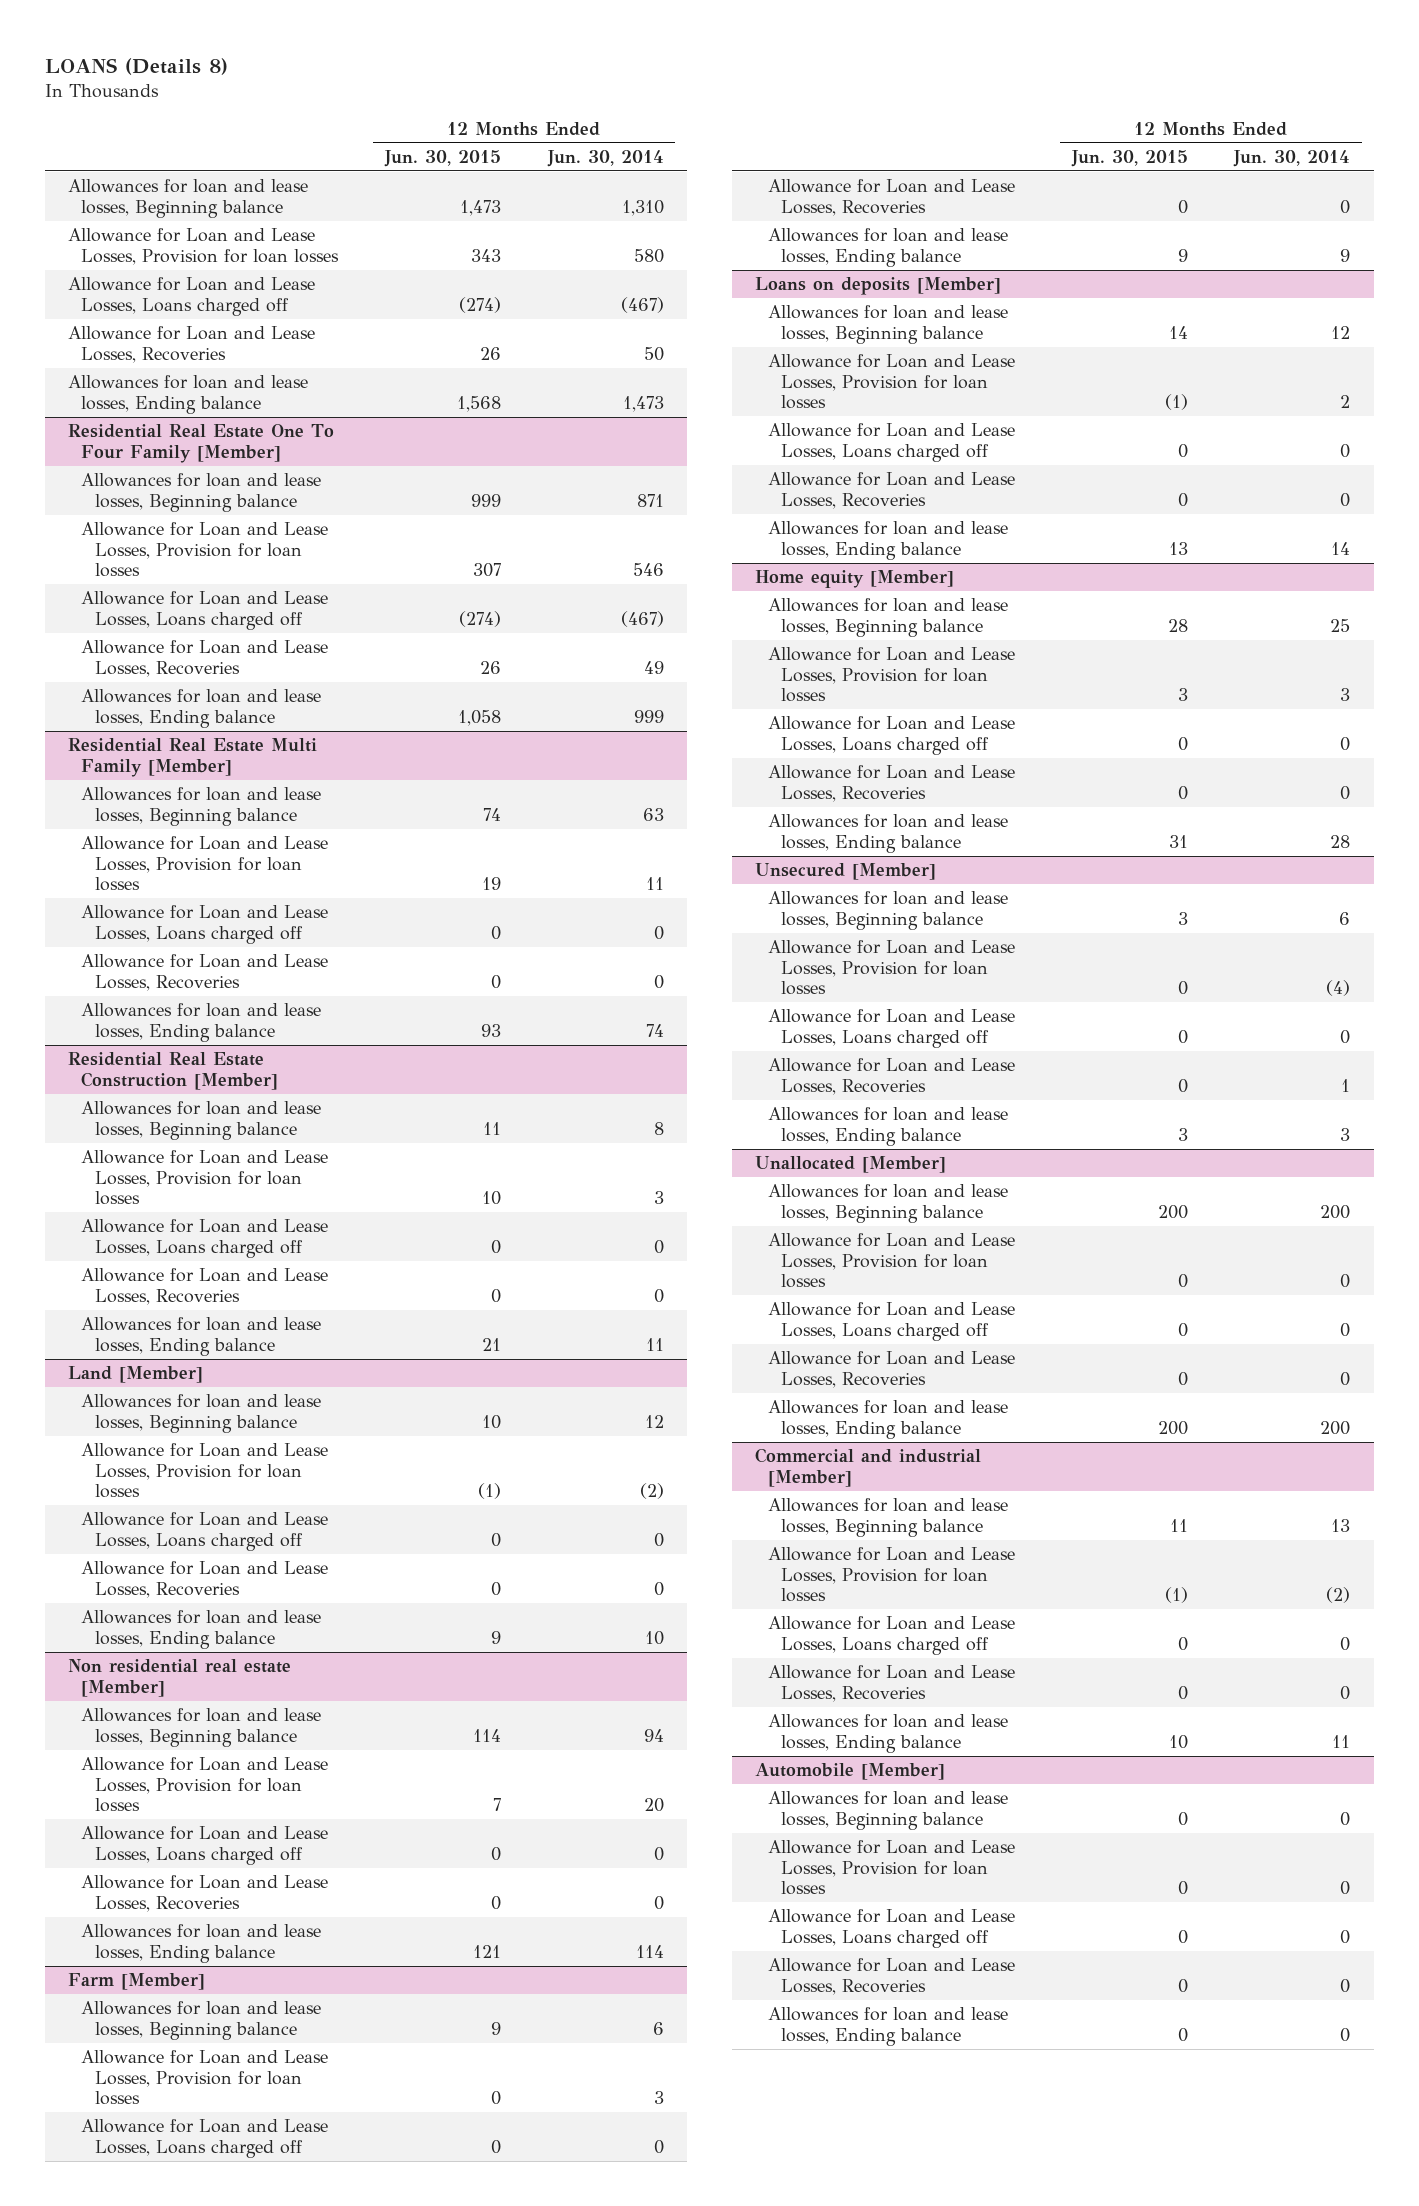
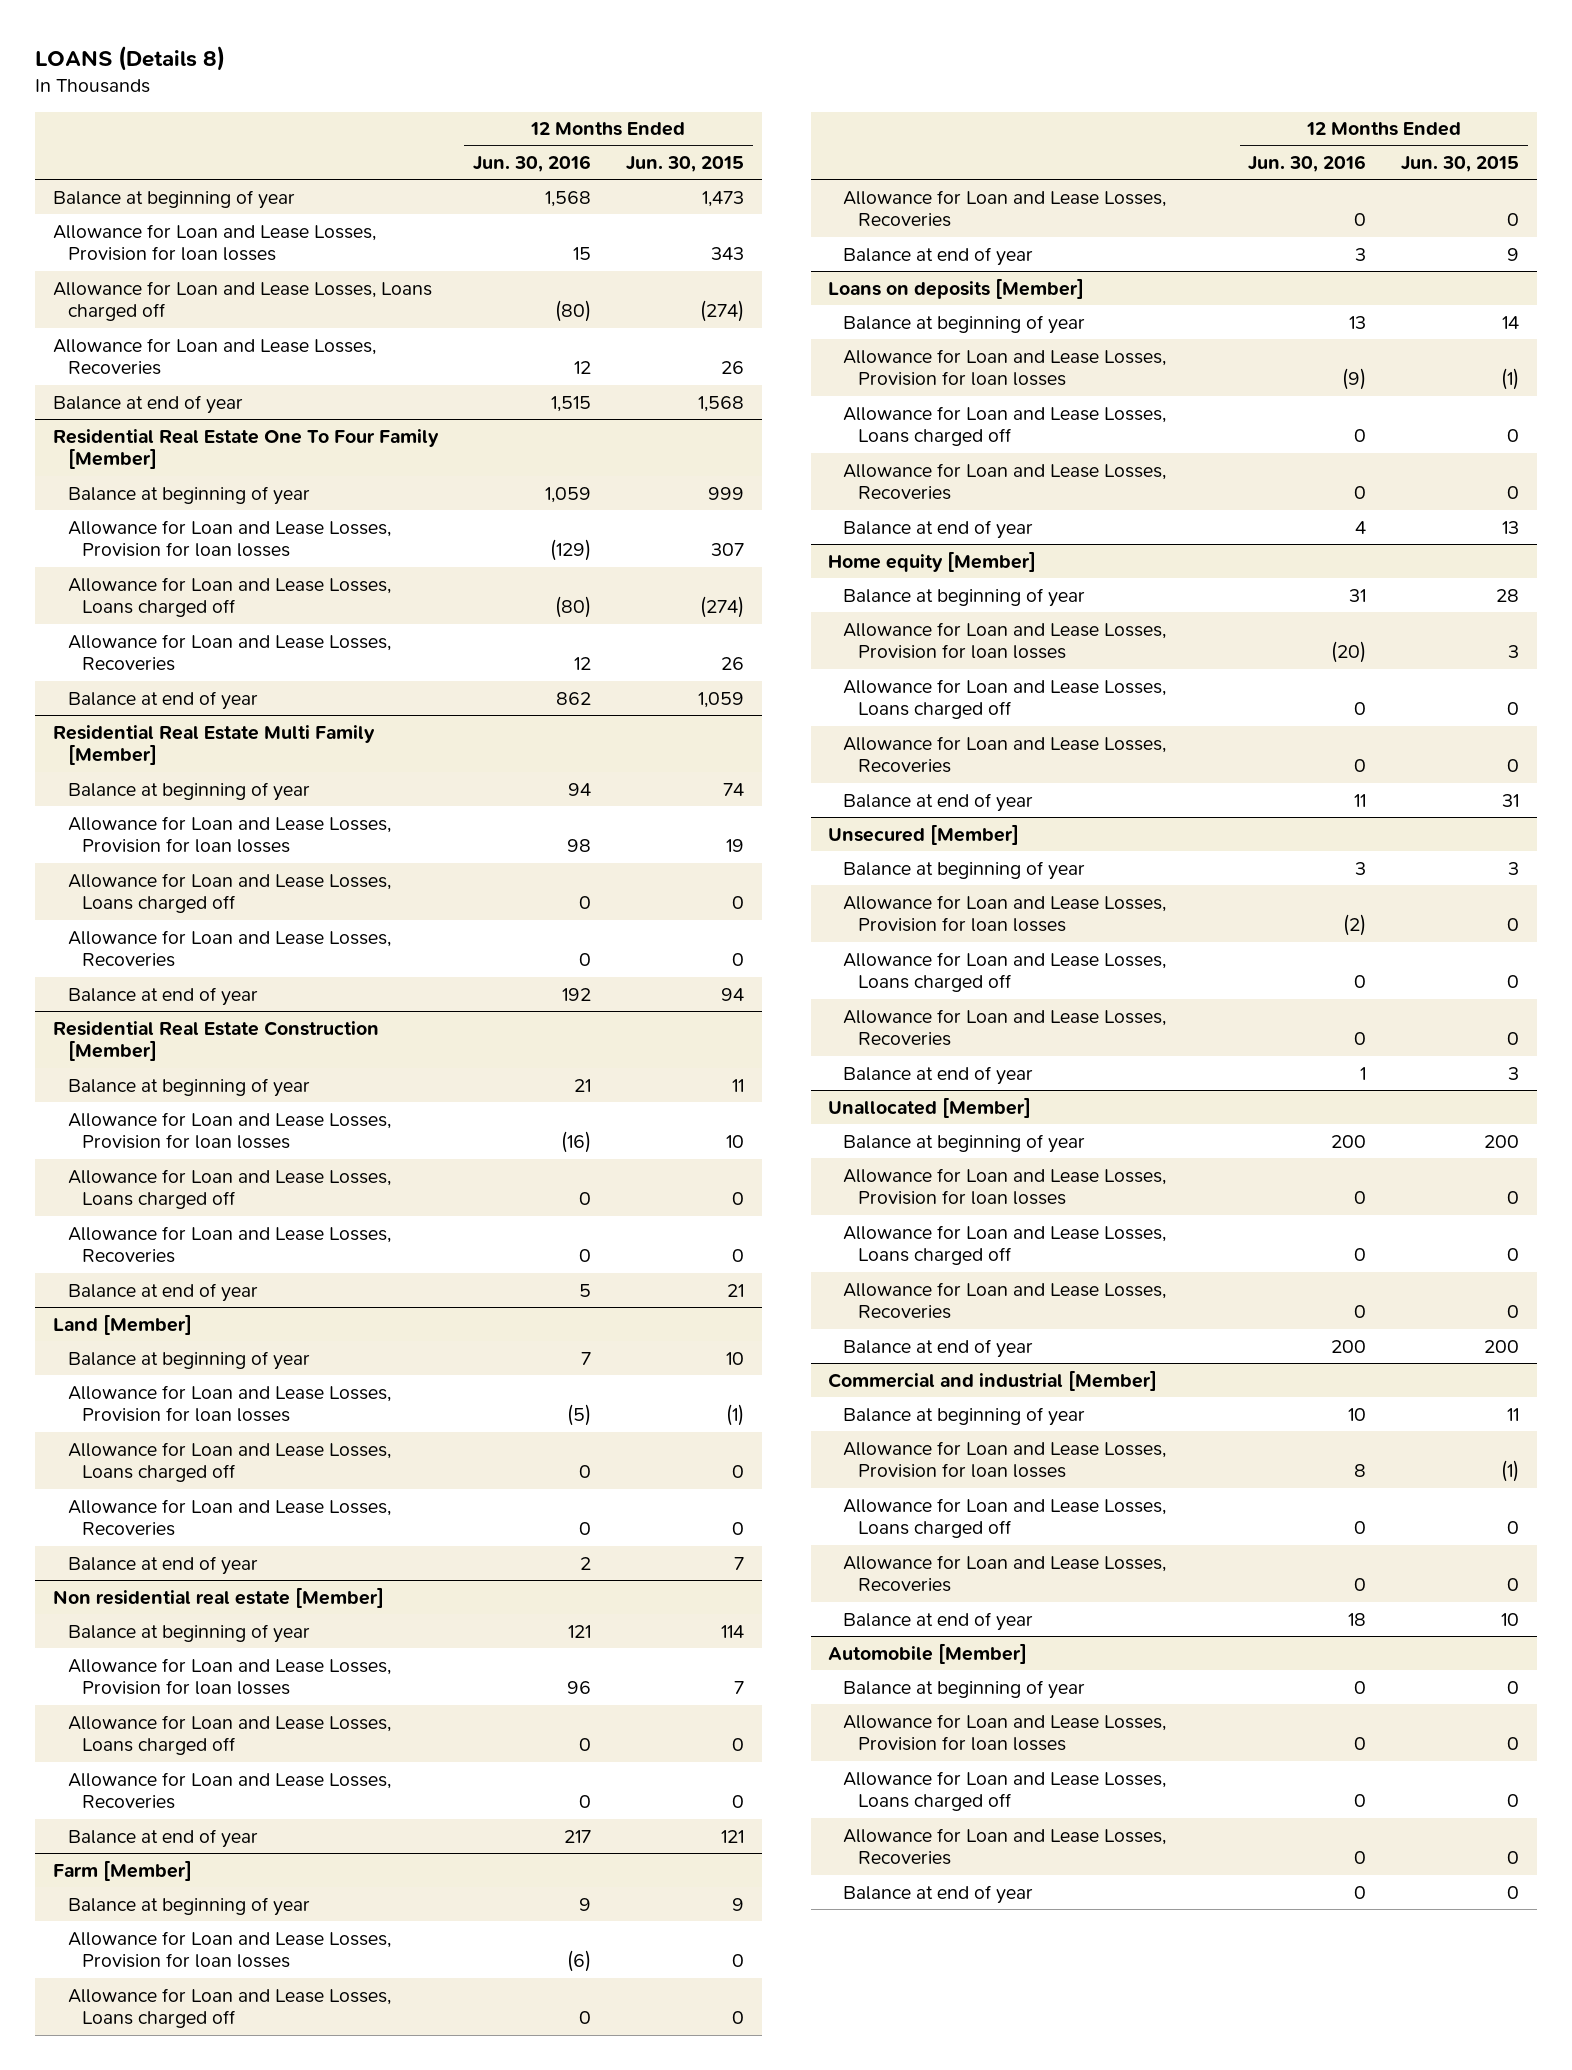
- | 12 Months Ended Jun. 30, 2015 | 12 Months Ended Jun. 30, 2014
+ | 12 Months Ended Jun. 30, 2016 | 12 Months Ended Jun. 30, 2015
- Allowances for loan and lease losses, Beginning balance | 1,473 | 1,310
+ Balance at beginning of year | 1,568 | 1,473
- Allowances for loan and lease losses, Ending balance | 1,568 | 1,473
+ Balance at end of year | 1,515 | 1,568
@ Residential Real Estate One To Four Family [Member]
- Allowances for loan and lease losses, Beginning balance | 999 | 871
+ Balance at beginning of year | 1,059 | 999
- Allowances for loan and lease losses, Ending balance | 1,058 | 999
+ Balance at end of year | 862 | 1,059
@ Residential Real Estate Multi Family [Member]
- Allowances for loan and lease losses, Beginning balance | 74 | 63
+ Balance at beginning of year | 94 | 74
- Allowances for loan and lease losses, Ending balance | 93 | 74
+ Balance at end of year | 192 | 94
@ Residential Real Estate Construction [Member]
- Allowances for loan and lease losses, Beginning balance | 11 | 8
+ Balance at beginning of year | 21 | 11
- Allowances for loan and lease losses, Ending balance | 21 | 11
+ Balance at end of year | 5 | 21
@ Land [Member]
- Allowances for loan and lease losses, Beginning balance | 10 | 12
+ Balance at beginning of year | 7 | 10
- Allowances for loan and lease losses, Ending balance | 9 | 10
+ Balance at end of year | 2 | 7
@ Non residential real estate [Member]
- Allowances for loan and lease losses, Beginning balance | 114 | 94
+ Balance at beginning of year | 121 | 114
- Allowances for loan and lease losses, Ending balance | 121 | 114
+ Balance at end of year | 217 | 121
@ Farm [Member]
- Allowances for loan and lease losses, Beginning balance | 9 | 6
+ Balance at beginning of year | 9 | 9
- Allowances for loan and lease losses, Ending balance | 9 | 9
+ Balance at end of year | 3 | 9
@ Loans on deposits [Member]
- Allowances for loan and lease losses, Beginning balance | 14 | 12
+ Balance at beginning of year | 13 | 14
- Allowances for loan and lease losses, Ending balance | 13 | 14
+ Balance at end of year | 4 | 13
@ Home equity [Member]
- Allowances for loan and lease losses, Beginning balance | 28 | 25
+ Balance at beginning of year | 31 | 28
- Allowances for loan and lease losses, Ending balance | 31 | 28
+ Balance at end of year | 11 | 31
@ Unsecured [Member]
- Allowances for loan and lease losses, Beginning balance | 3 | 6
+ Balance at beginning of year | 3 | 3
- Allowances for loan and lease losses, Ending balance | 3 | 3
+ Balance at end of year | 1 | 3
@ Unallocated [Member]
- Allowances for loan and lease losses, Beginning balance | 200 | 200
+ Balance at beginning of year | 200 | 200
- Allowances for loan and lease losses, Ending balance | 200 | 200
+ Balance at end of year | 200 | 200
@ Commercial and industrial [Member]
- Allowances for loan and lease losses, Beginning balance | 11 | 13
+ Balance at beginning of year | 10 | 11
- Allowances for loan and lease losses, Ending balance | 10 | 11
+ Balance at end of year | 18 | 10
@ Automobile [Member]
- Allowances for loan and lease losses, Beginning balance | 0 | 0
+ Balance at beginning of year | 0 | 0
- Allowances for loan and lease losses, Ending balance | 0 | 0
+ Balance at end of year | 0 | 0

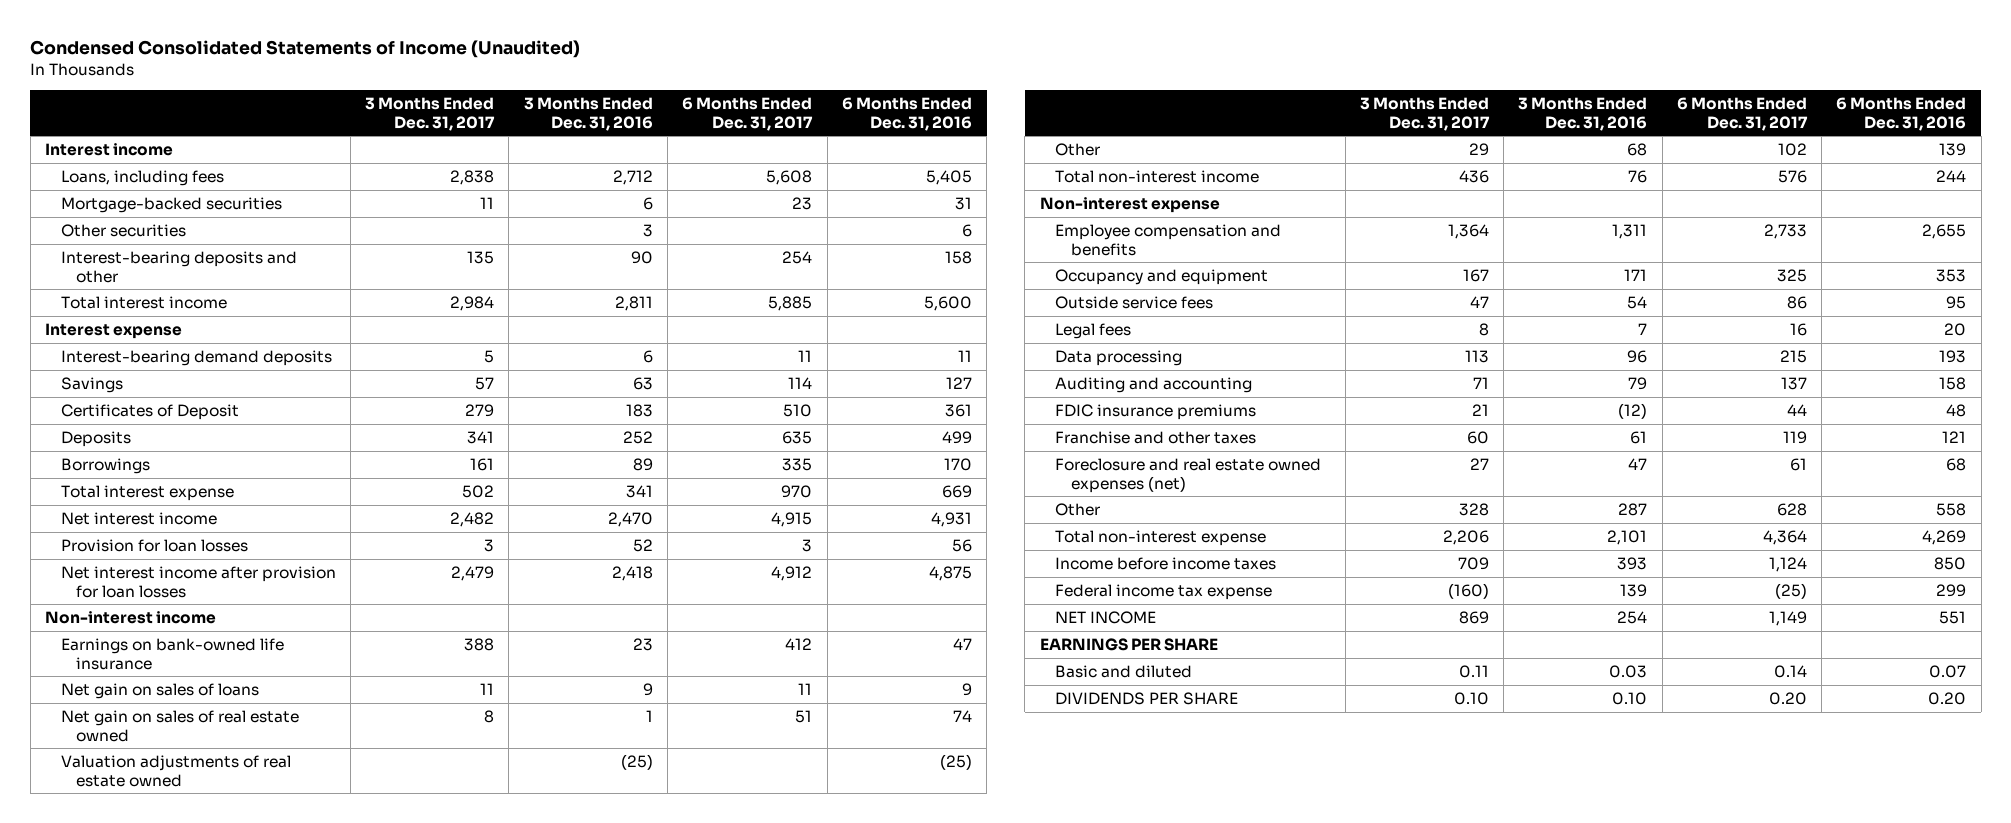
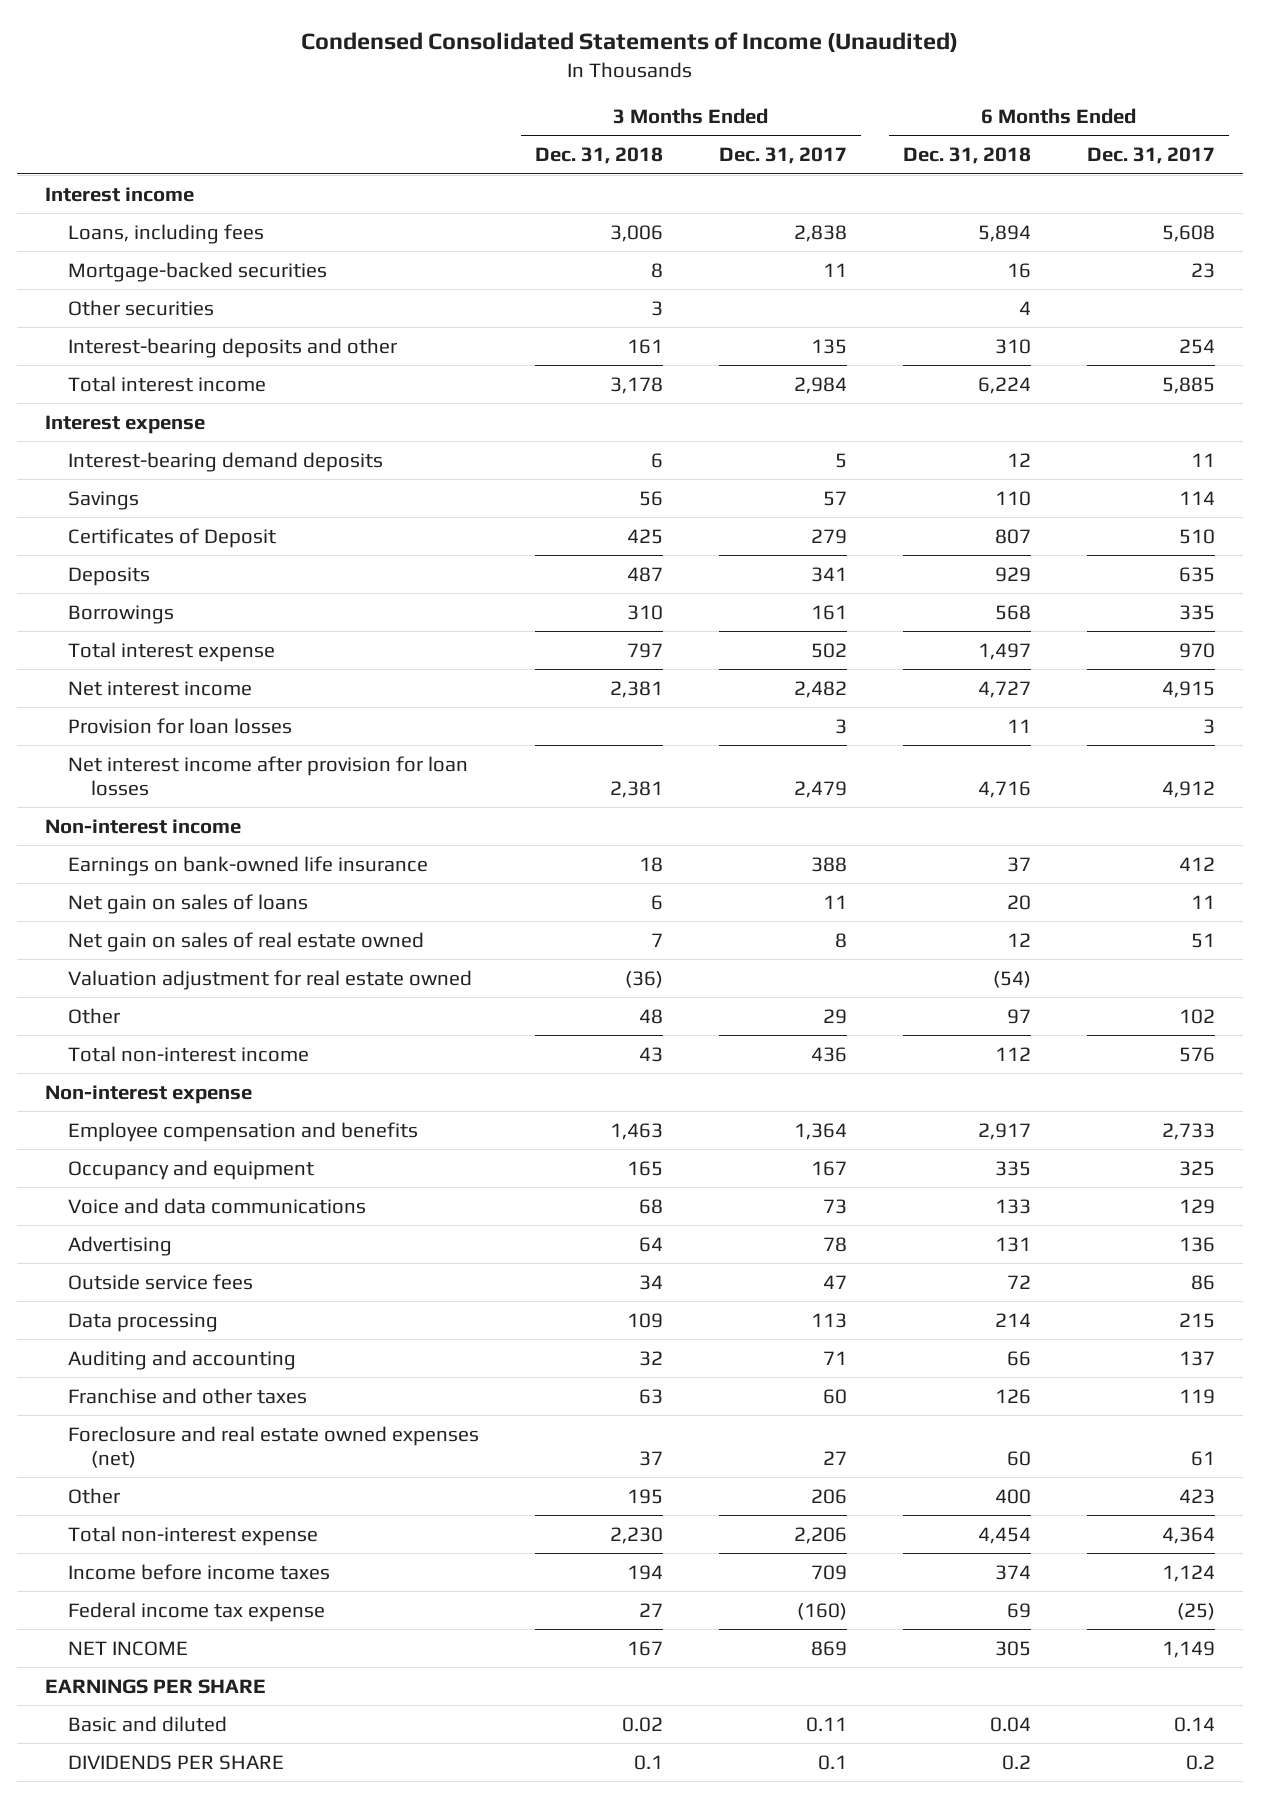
- | 3 Months Ended Dec. 31, 2017 | 3 Months Ended Dec. 31, 2016 | 6 Months Ended Dec. 31, 2017 | 6 Months Ended Dec. 31, 2016
+ | 3 Months Ended Dec. 31, 2018 | 3 Months Ended Dec. 31, 2017 | 6 Months Ended Dec. 31, 2018 | 6 Months Ended Dec. 31, 2017
- Valuation adjustments of real estate owned | | (25) | | (25)
+ Valuation adjustment for real estate owned | (36) | | (54) |
+ Voice and data communications | 68 | 73 | 133 | 129
+ Advertising | 64 | 78 | 131 | 136
- Legal fees | 8 | 7 | 16 | 20
- FDIC insurance premiums | 21 | (12) | 44 | 48
- Other | 328 | 287 | 628 | 558
+ Other | 195 | 206 | 400 | 423
- DIVIDENDS PER SHARE | 0.10 | 0.10 | 0.20 | 0.20
+ DIVIDENDS PER SHARE | 0.1 | 0.1 | 0.2 | 0.2

